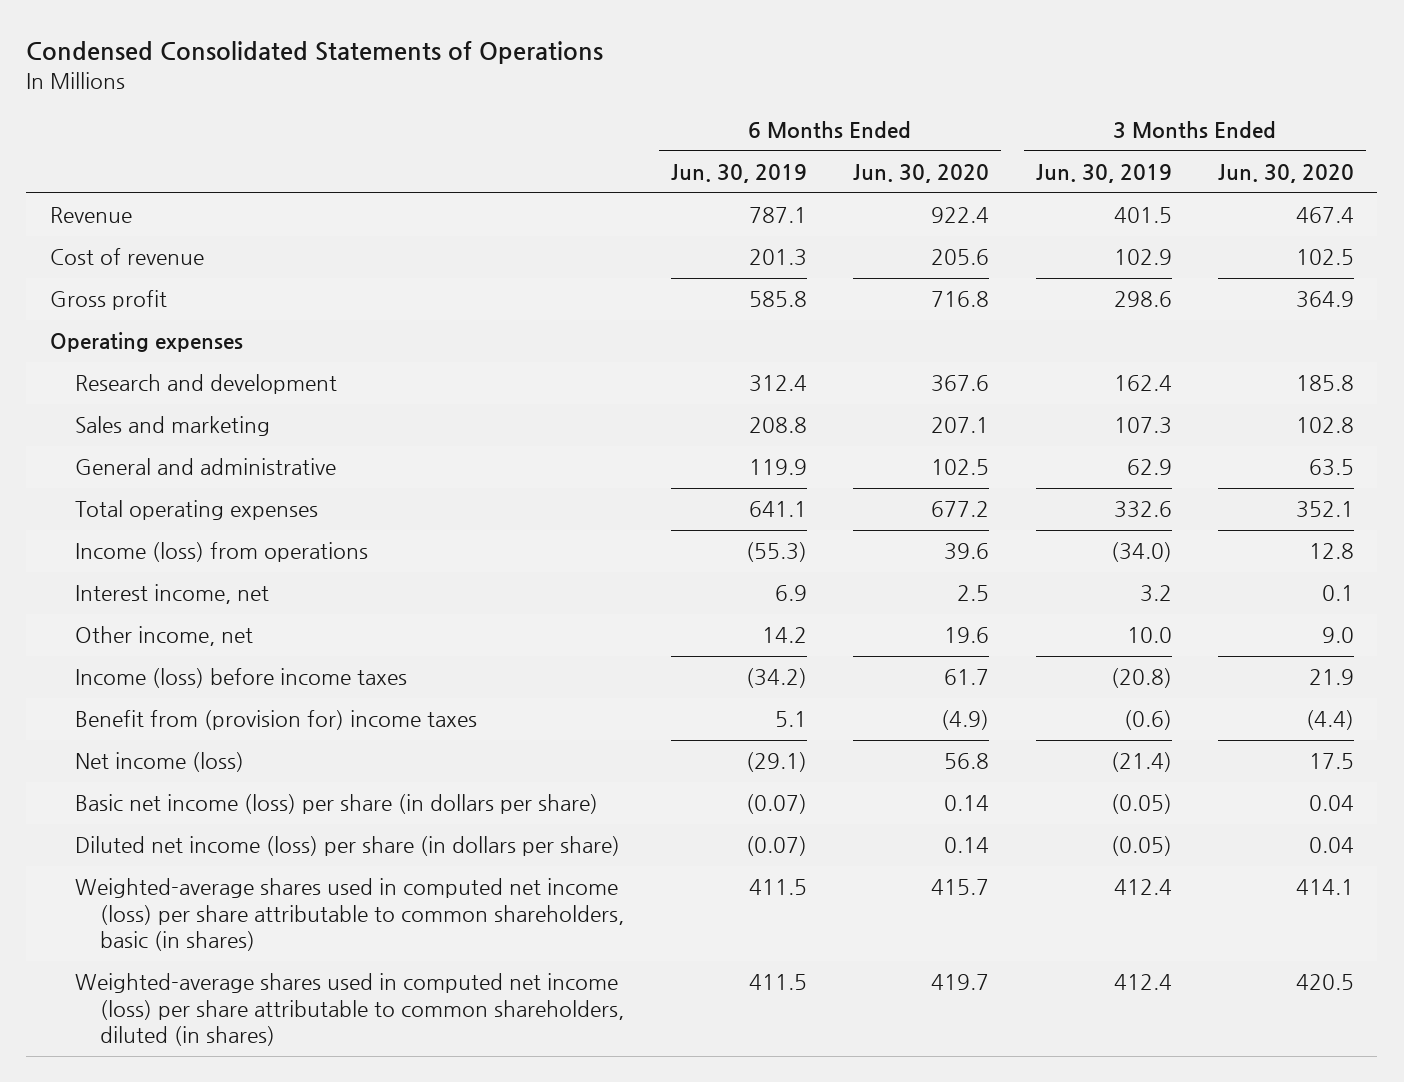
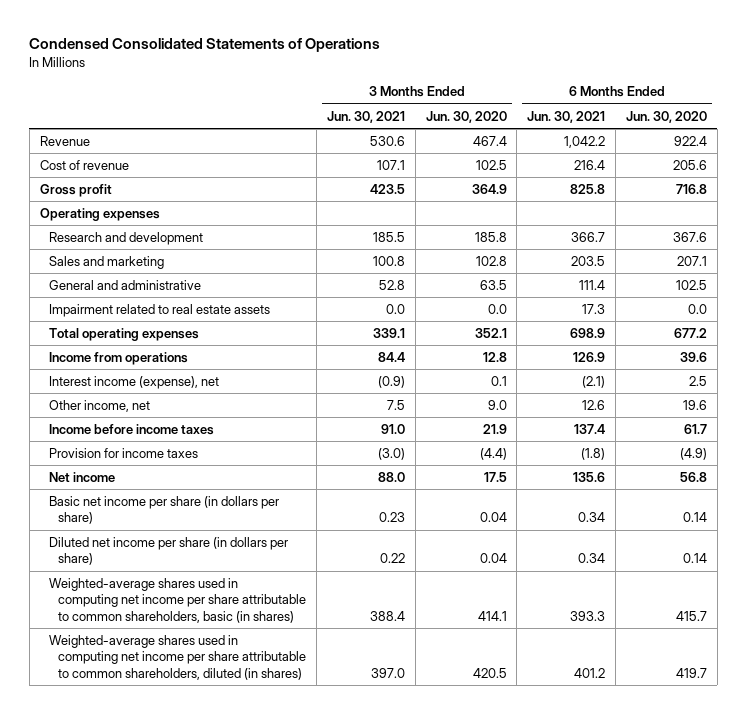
- | 6 Months Ended Jun. 30, 2019 | 6 Months Ended Jun. 30, 2020 | 3 Months Ended Jun. 30, 2019 | 3 Months Ended Jun. 30, 2020
+ | 3 Months Ended Jun. 30, 2021 | 3 Months Ended Jun. 30, 2020 | 6 Months Ended Jun. 30, 2021 | 6 Months Ended Jun. 30, 2020
+ Impairment related to real estate assets | 0.0 | 0.0 | 17.3 | 0.0
- Income (loss) from operations | (55.3) | 39.6 | (34.0) | 12.8
- Interest income, net | 6.9 | 2.5 | 3.2 | 0.1
+ Income from operations | 84.4 | 12.8 | 126.9 | 39.6
+ Interest income (expense), net | (0.9) | 0.1 | (2.1) | 2.5
- Income (loss) before income taxes | (34.2) | 61.7 | (20.8) | 21.9
- Benefit from (provision for) income taxes | 5.1 | (4.9) | (0.6) | (4.4)
- Net income (loss) | (29.1) | 56.8 | (21.4) | 17.5
- Basic net income (loss) per share (in dollars per share) | (0.07) | 0.14 | (0.05) | 0.04
- Diluted net income (loss) per share (in dollars per share) | (0.07) | 0.14 | (0.05) | 0.04
- Weighted-average shares used in computed net income (loss) per share attributable to common shareholders, basic (in shares) | 411.5 | 415.7 | 412.4 | 414.1
- Weighted-average shares used in computed net income (loss) per share attributable to common shareholders, diluted (in shares) | 411.5 | 419.7 | 412.4 | 420.5
+ Income before income taxes | 91.0 | 21.9 | 137.4 | 61.7
+ Provision for income taxes | (3.0) | (4.4) | (1.8) | (4.9)
+ Net income | 88.0 | 17.5 | 135.6 | 56.8
+ Basic net income per share (in dollars per share) | 0.23 | 0.04 | 0.34 | 0.14
+ Diluted net income per share (in dollars per share) | 0.22 | 0.04 | 0.34 | 0.14
+ Weighted-average shares used in computing net income per share attributable to common shareholders, basic (in shares) | 388.4 | 414.1 | 393.3 | 415.7
+ Weighted-average shares used in computing net income per share attributable to common shareholders, diluted (in shares) | 397.0 | 420.5 | 401.2 | 419.7

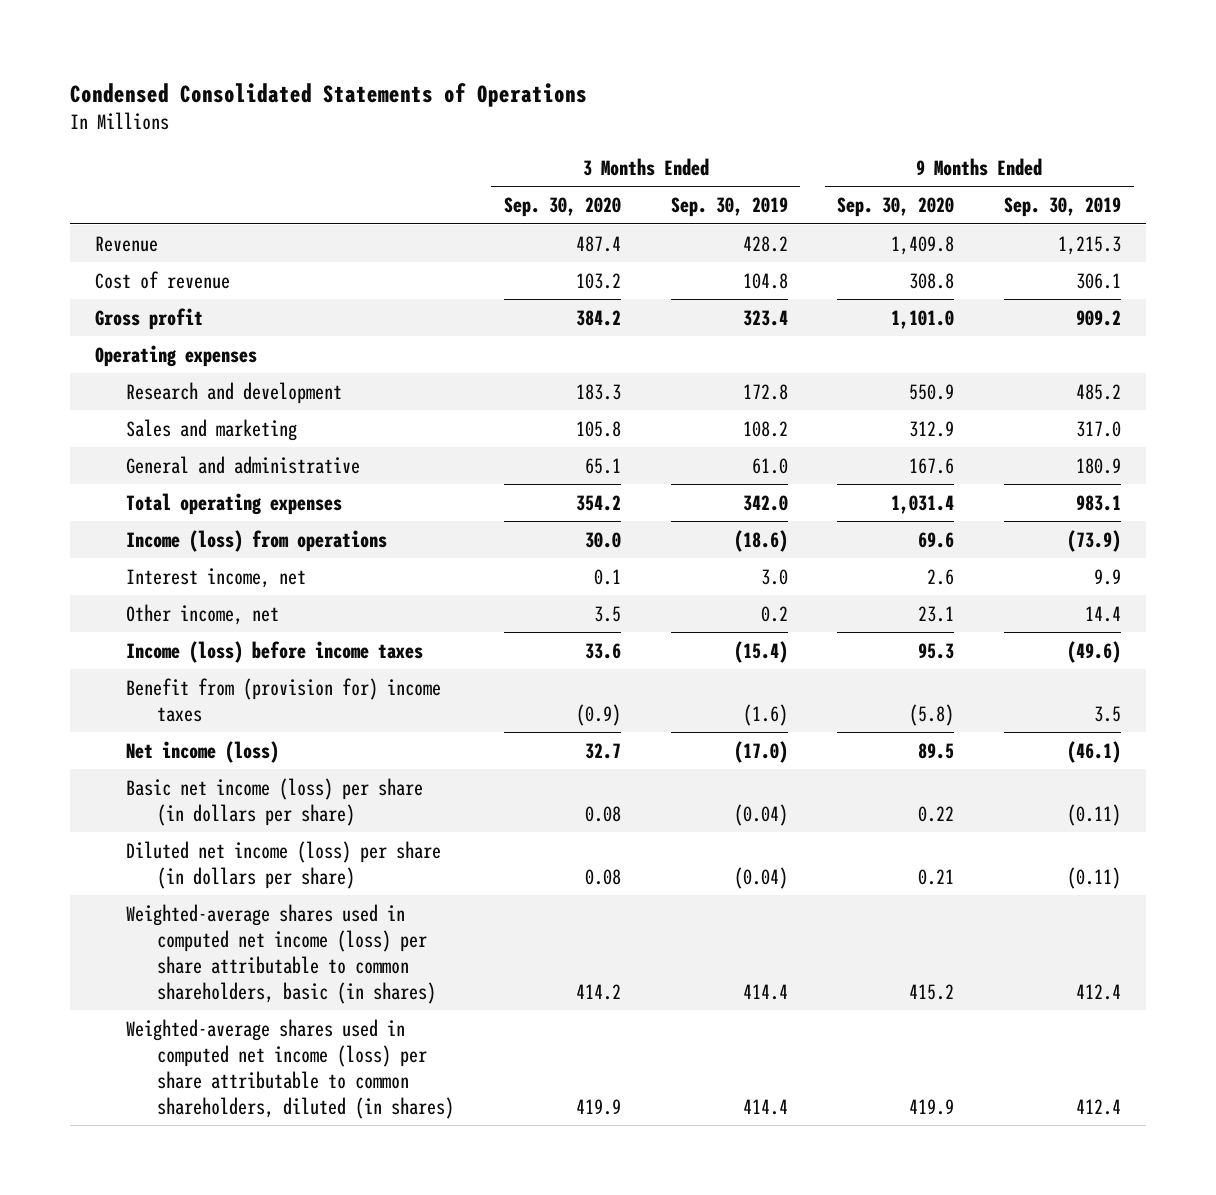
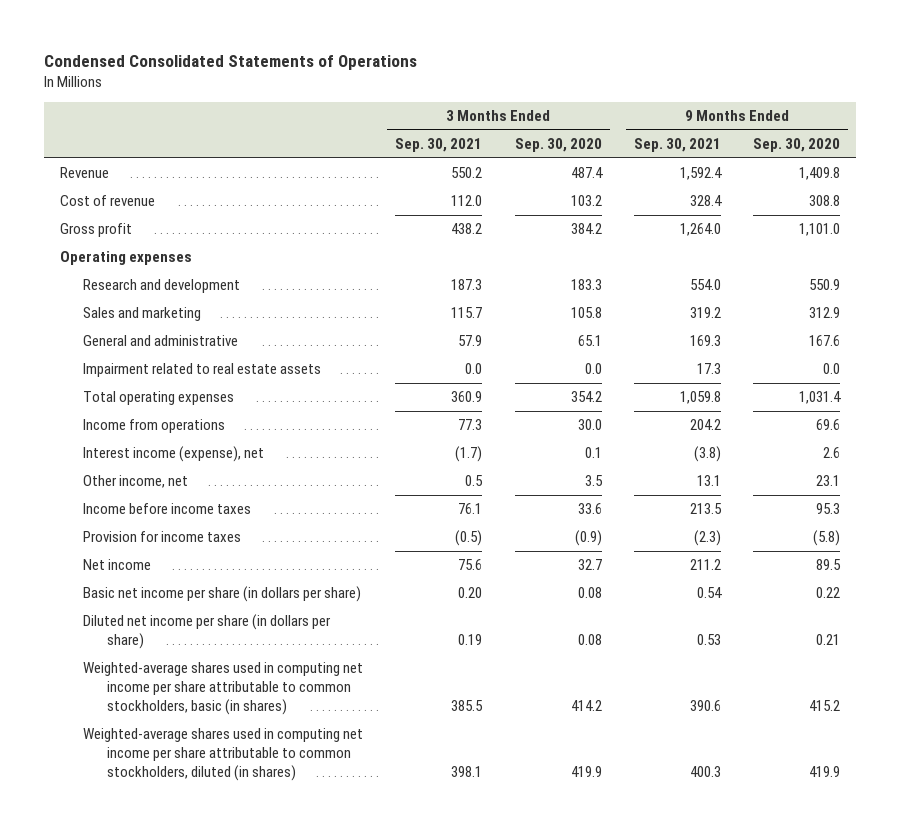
- | 3 Months Ended Sep. 30, 2020 | 3 Months Ended Sep. 30, 2019 | 9 Months Ended Sep. 30, 2020 | 9 Months Ended Sep. 30, 2019
+ | 3 Months Ended Sep. 30, 2021 | 3 Months Ended Sep. 30, 2020 | 9 Months Ended Sep. 30, 2021 | 9 Months Ended Sep. 30, 2020
+ Impairment related to real estate assets | 0.0 | 0.0 | 17.3 | 0.0
- Income (loss) from operations | 30.0 | (18.6) | 69.6 | (73.9)
- Interest income, net | 0.1 | 3.0 | 2.6 | 9.9
+ Income from operations | 77.3 | 30.0 | 204.2 | 69.6
+ Interest income (expense), net | (1.7) | 0.1 | (3.8) | 2.6
- Income (loss) before income taxes | 33.6 | (15.4) | 95.3 | (49.6)
- Benefit from (provision for) income taxes | (0.9) | (1.6) | (5.8) | 3.5
- Net income (loss) | 32.7 | (17.0) | 89.5 | (46.1)
- Basic net income (loss) per share (in dollars per share) | 0.08 | (0.04) | 0.22 | (0.11)
- Diluted net income (loss) per share (in dollars per share) | 0.08 | (0.04) | 0.21 | (0.11)
- Weighted-average shares used in computed net income (loss) per share attributable to common shareholders, basic (in shares) | 414.2 | 414.4 | 415.2 | 412.4
- Weighted-average shares used in computed net income (loss) per share attributable to common shareholders, diluted (in shares) | 419.9 | 414.4 | 419.9 | 412.4
+ Income before income taxes | 76.1 | 33.6 | 213.5 | 95.3
+ Provision for income taxes | (0.5) | (0.9) | (2.3) | (5.8)
+ Net income | 75.6 | 32.7 | 211.2 | 89.5
+ Basic net income per share (in dollars per share) | 0.20 | 0.08 | 0.54 | 0.22
+ Diluted net income per share (in dollars per share) | 0.19 | 0.08 | 0.53 | 0.21
+ Weighted-average shares used in computing net income per share attributable to common stockholders, basic (in shares) | 385.5 | 414.2 | 390.6 | 415.2
+ Weighted-average shares used in computing net income per share attributable to common stockholders, diluted (in shares) | 398.1 | 419.9 | 400.3 | 419.9

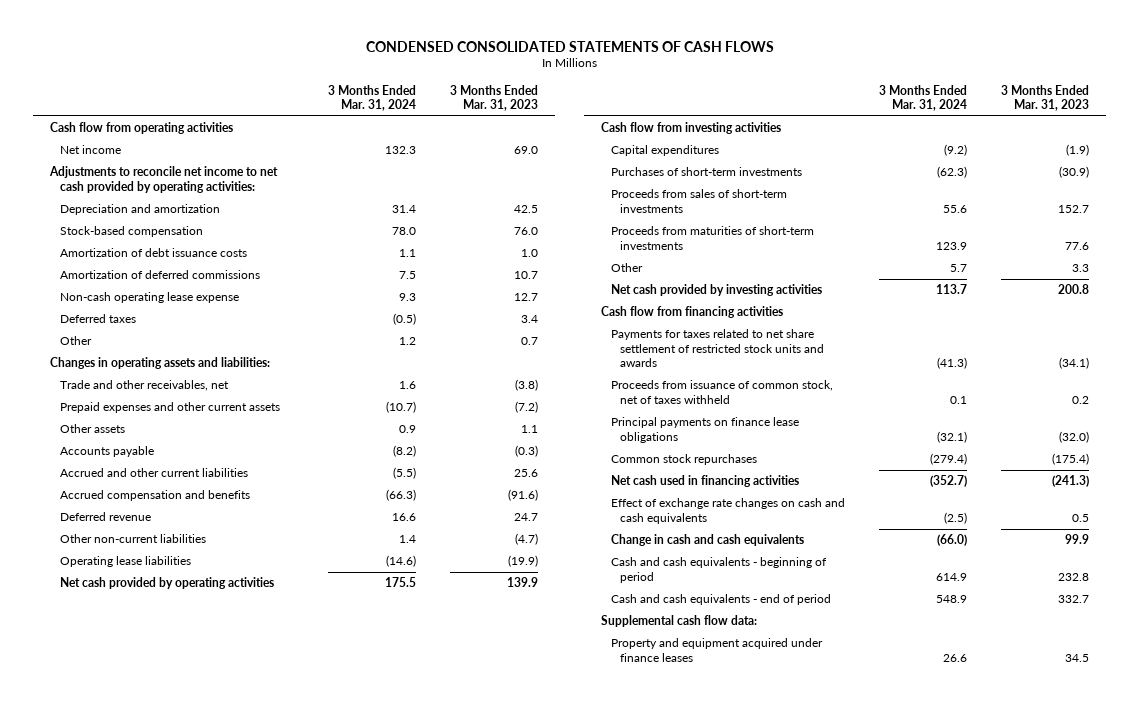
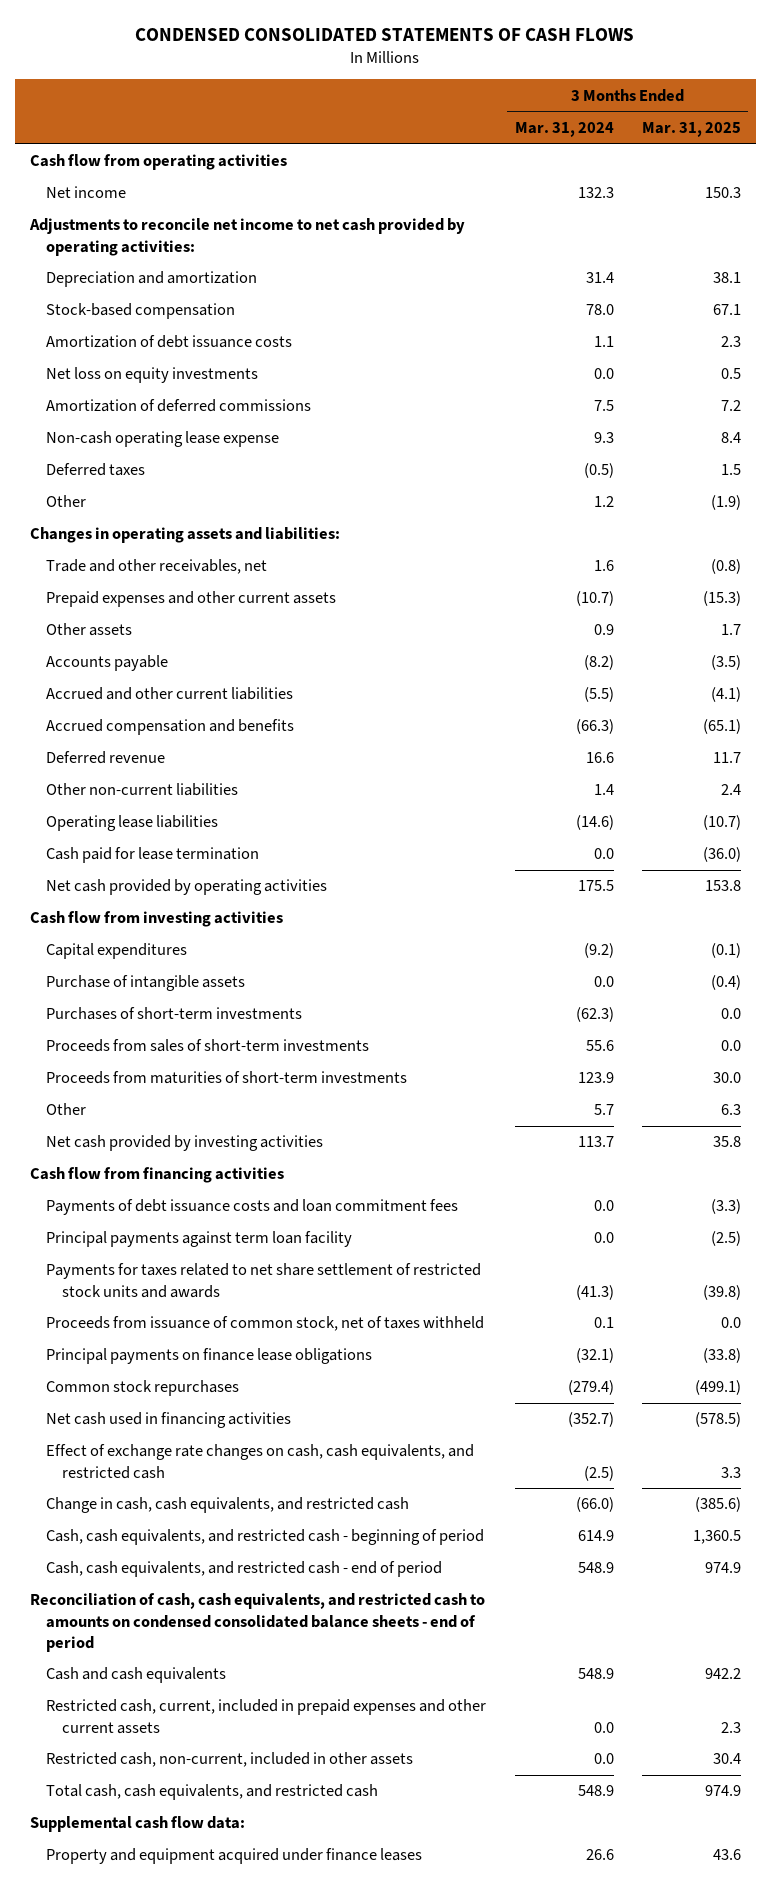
- | 3 Months Ended Mar. 31, 2024 | 3 Months Ended Mar. 31, 2023
+ | 3 Months Ended Mar. 31, 2024 | 3 Months Ended Mar. 31, 2025
+ Net loss on equity investments | 0.0 | 0.5
+ Cash paid for lease termination | 0.0 | (36.0)
+ Purchase of intangible assets | 0.0 | (0.4)
+ Payments of debt issuance costs and loan commitment fees | 0.0 | (3.3)
+ Principal payments against term loan facility | 0.0 | (2.5)
- Effect of exchange rate changes on cash and cash equivalents | (2.5) | 0.5
- Change in cash and cash equivalents | (66.0) | 99.9
- Cash and cash equivalents - beginning of period | 614.9 | 232.8
- Cash and cash equivalents - end of period | 548.9 | 332.7
+ Effect of exchange rate changes on cash, cash equivalents, and restricted cash | (2.5) | 3.3
+ Change in cash, cash equivalents, and restricted cash | (66.0) | (385.6)
+ Cash, cash equivalents, and restricted cash - beginning of period | 614.9 | 1,360.5
+ Cash, cash equivalents, and restricted cash - end of period | 548.9 | 974.9
+ Reconciliation of cash, cash equivalents, and restricted cash to amounts on condensed consolidated balance sheets - end of period
+ Cash and cash equivalents | 548.9 | 942.2
+ Restricted cash, current, included in prepaid expenses and other current assets | 0.0 | 2.3
+ Restricted cash, non-current, included in other assets | 0.0 | 30.4
+ Total cash, cash equivalents, and restricted cash | 548.9 | 974.9

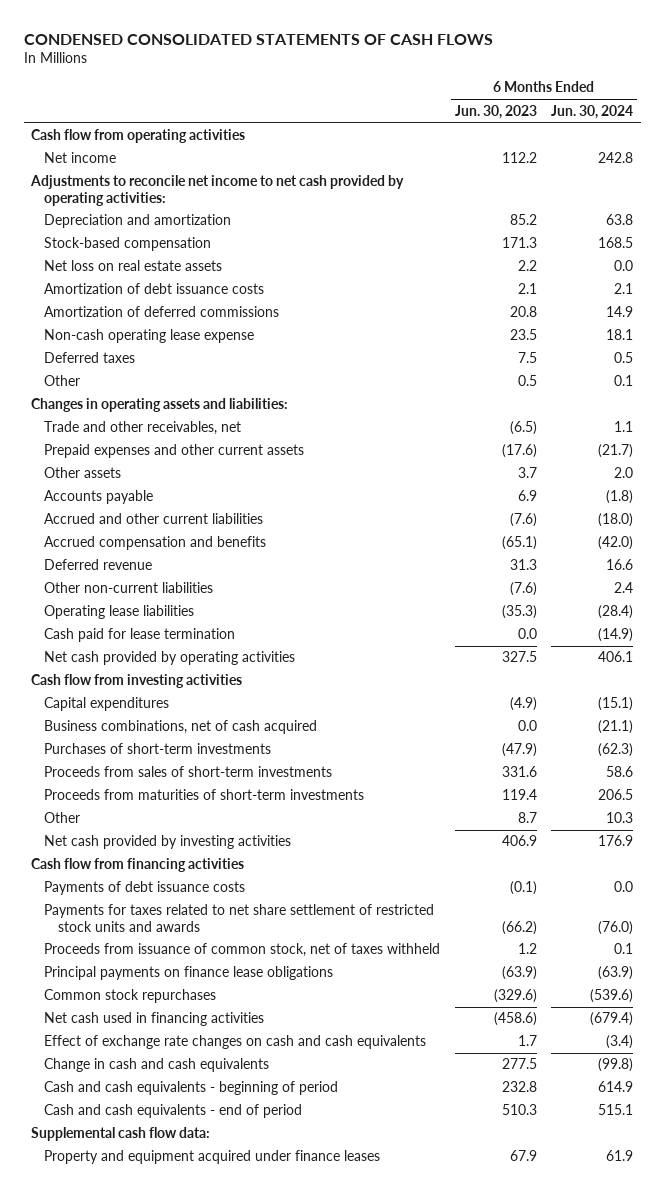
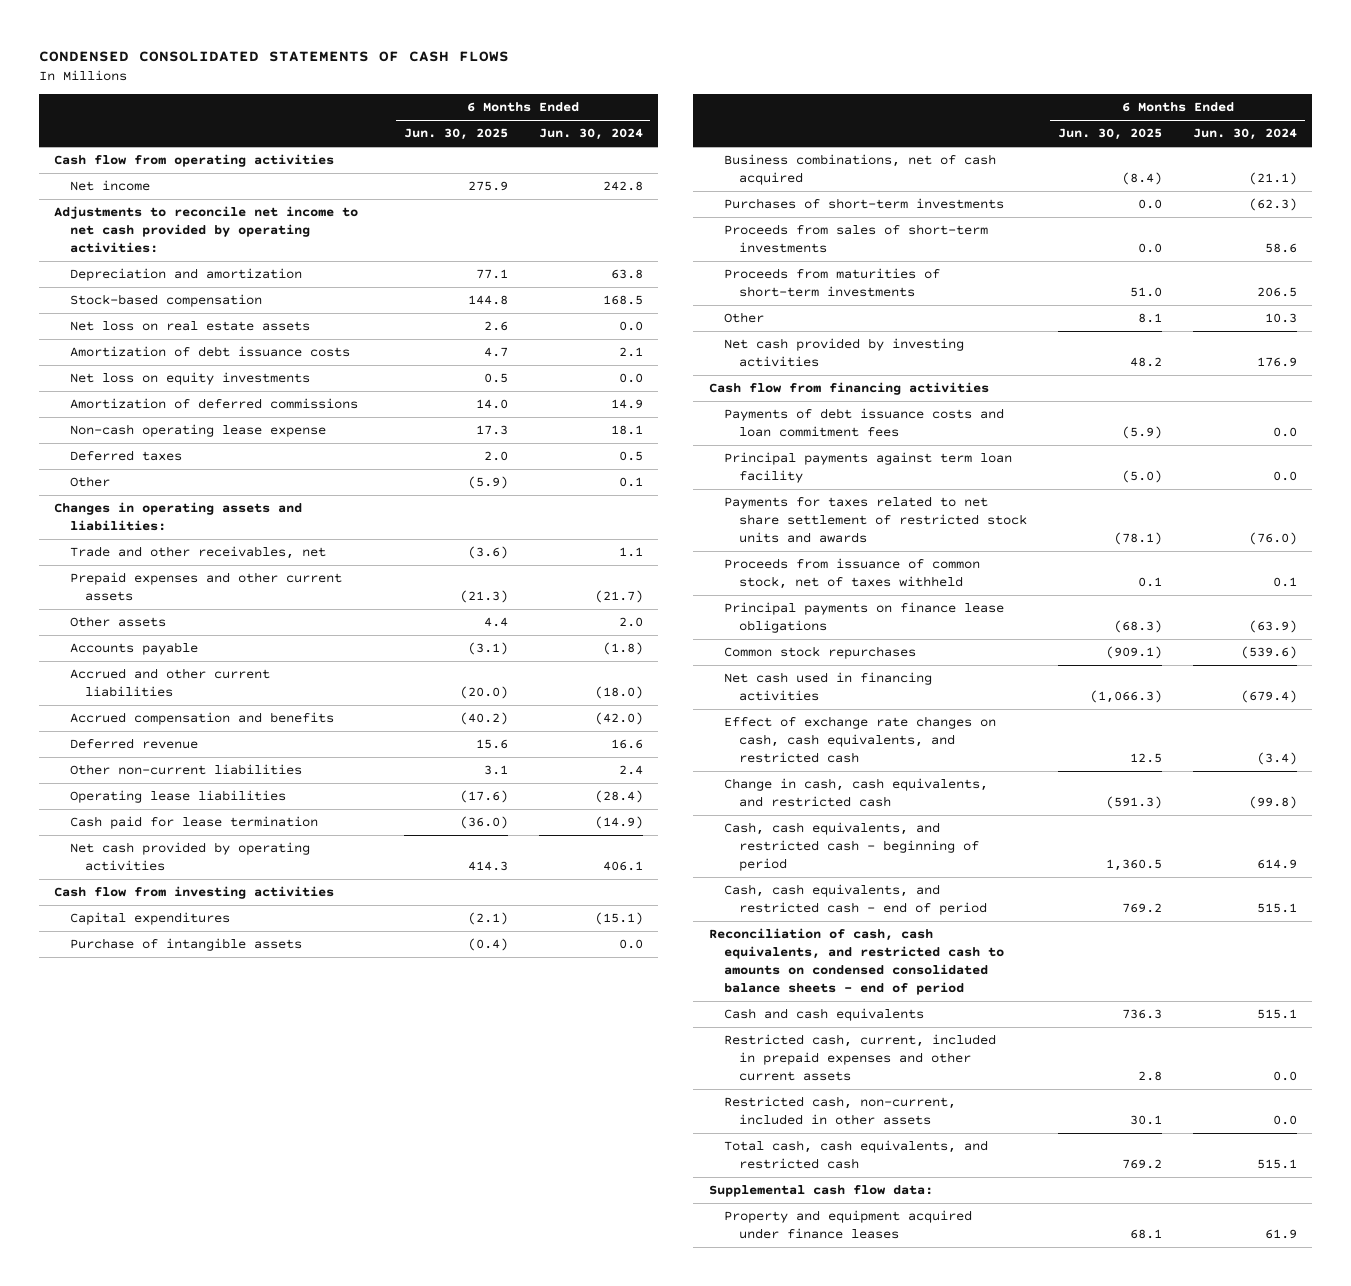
- | 6 Months Ended Jun. 30, 2023 | 6 Months Ended Jun. 30, 2024
+ | 6 Months Ended Jun. 30, 2025 | 6 Months Ended Jun. 30, 2024
+ Net loss on equity investments | 0.5 | 0.0
+ Purchase of intangible assets | (0.4) | 0.0
- Payments of debt issuance costs | (0.1) | 0.0
+ Payments of debt issuance costs and loan commitment fees | (5.9) | 0.0
+ Principal payments against term loan facility | (5.0) | 0.0
- Effect of exchange rate changes on cash and cash equivalents | 1.7 | (3.4)
- Change in cash and cash equivalents | 277.5 | (99.8)
- Cash and cash equivalents - beginning of period | 232.8 | 614.9
- Cash and cash equivalents - end of period | 510.3 | 515.1
+ Effect of exchange rate changes on cash, cash equivalents, and restricted cash | 12.5 | (3.4)
+ Change in cash, cash equivalents, and restricted cash | (591.3) | (99.8)
+ Cash, cash equivalents, and restricted cash - beginning of period | 1,360.5 | 614.9
+ Cash, cash equivalents, and restricted cash - end of period | 769.2 | 515.1
+ Reconciliation of cash, cash equivalents, and restricted cash to amounts on condensed consolidated balance sheets - end of period
+ Cash and cash equivalents | 736.3 | 515.1
+ Restricted cash, current, included in prepaid expenses and other current assets | 2.8 | 0.0
+ Restricted cash, non-current, included in other assets | 30.1 | 0.0
+ Total cash, cash equivalents, and restricted cash | 769.2 | 515.1

